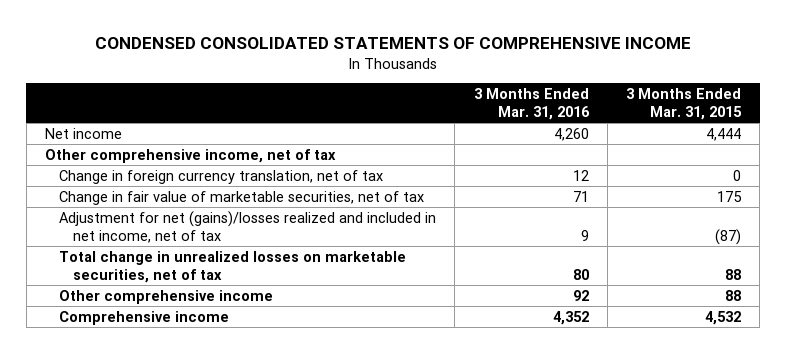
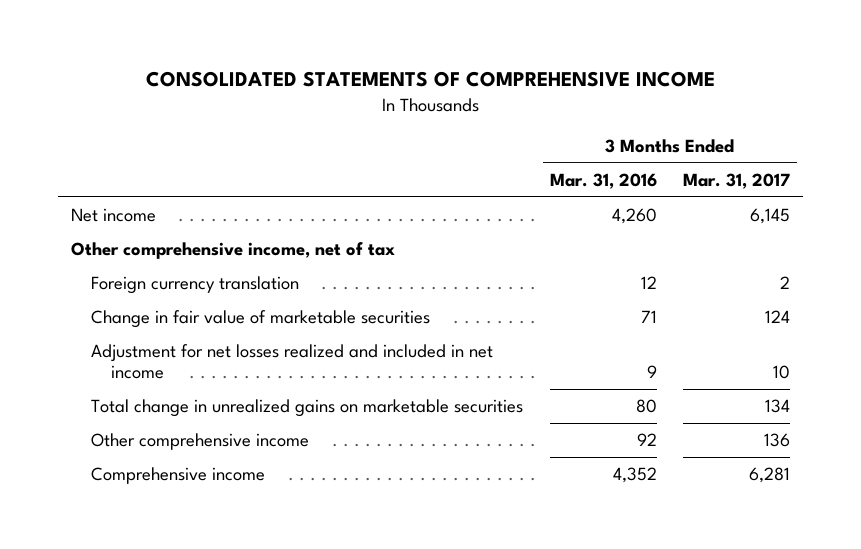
- CONDENSED CONSOLIDATED STATEMENTS OF COMPREHENSIVE INCOME
+ CONSOLIDATED STATEMENTS OF COMPREHENSIVE INCOME
- | 3 Months Ended Mar. 31, 2016 | 3 Months Ended Mar. 31, 2015
+ | 3 Months Ended Mar. 31, 2016 | 3 Months Ended Mar. 31, 2017
- Change in foreign currency translation, net of tax | 12 | 0
- Change in fair value of marketable securities, net of tax | 71 | 175
- Adjustment for net (gains)/losses realized and included in net income, net of tax | 9 | (87)
- Total change in unrealized losses on marketable securities, net of tax | 80 | 88
+ Foreign currency translation | 12 | 2
+ Change in fair value of marketable securities | 71 | 124
+ Adjustment for net losses realized and included in net income | 9 | 10
+ Total change in unrealized gains on marketable securities | 80 | 134

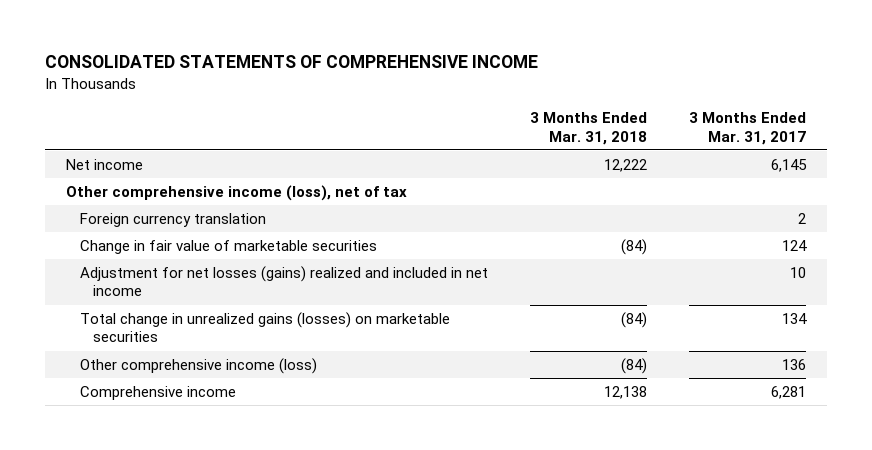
- | 3 Months Ended Mar. 31, 2016 | 3 Months Ended Mar. 31, 2017
+ | 3 Months Ended Mar. 31, 2018 | 3 Months Ended Mar. 31, 2017
- Other comprehensive income, net of tax
+ Other comprehensive income (loss), net of tax
- Adjustment for net losses realized and included in net income | 9 | 10
- Total change in unrealized gains on marketable securities | 80 | 134
- Other comprehensive income | 92 | 136
+ Adjustment for net losses (gains) realized and included in net income | | 10
+ Total change in unrealized gains (losses) on marketable securities | (84) | 134
+ Other comprehensive income (loss) | (84) | 136

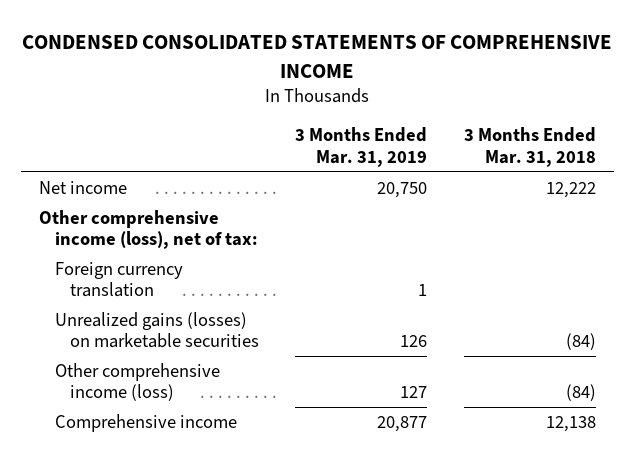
- CONSOLIDATED STATEMENTS OF COMPREHENSIVE INCOME
+ CONDENSED CONSOLIDATED STATEMENTS OF COMPREHENSIVE INCOME
- | 3 Months Ended Mar. 31, 2018 | 3 Months Ended Mar. 31, 2017
+ | 3 Months Ended Mar. 31, 2019 | 3 Months Ended Mar. 31, 2018
- Other comprehensive income (loss), net of tax
+ Other comprehensive income (loss), net of tax:
- Change in fair value of marketable securities | (84) | 124
- Adjustment for net losses (gains) realized and included in net income | | 10
- Total change in unrealized gains (losses) on marketable securities | (84) | 134
+ Unrealized gains (losses) on marketable securities | 126 | (84)

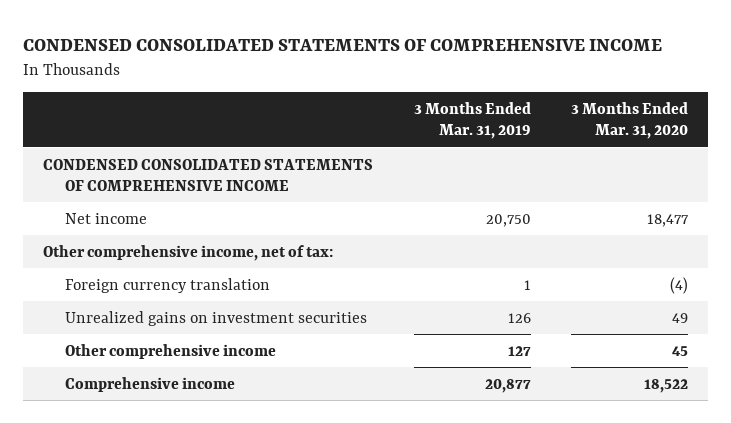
- | 3 Months Ended Mar. 31, 2019 | 3 Months Ended Mar. 31, 2018
+ | 3 Months Ended Mar. 31, 2019 | 3 Months Ended Mar. 31, 2020
+ CONDENSED CONSOLIDATED STATEMENTS OF COMPREHENSIVE INCOME
- Other comprehensive income (loss), net of tax:
+ Other comprehensive income, net of tax:
- Unrealized gains (losses) on marketable securities | 126 | (84)
- Other comprehensive income (loss) | 127 | (84)
+ Unrealized gains on investment securities | 126 | 49
+ Other comprehensive income | 127 | 45

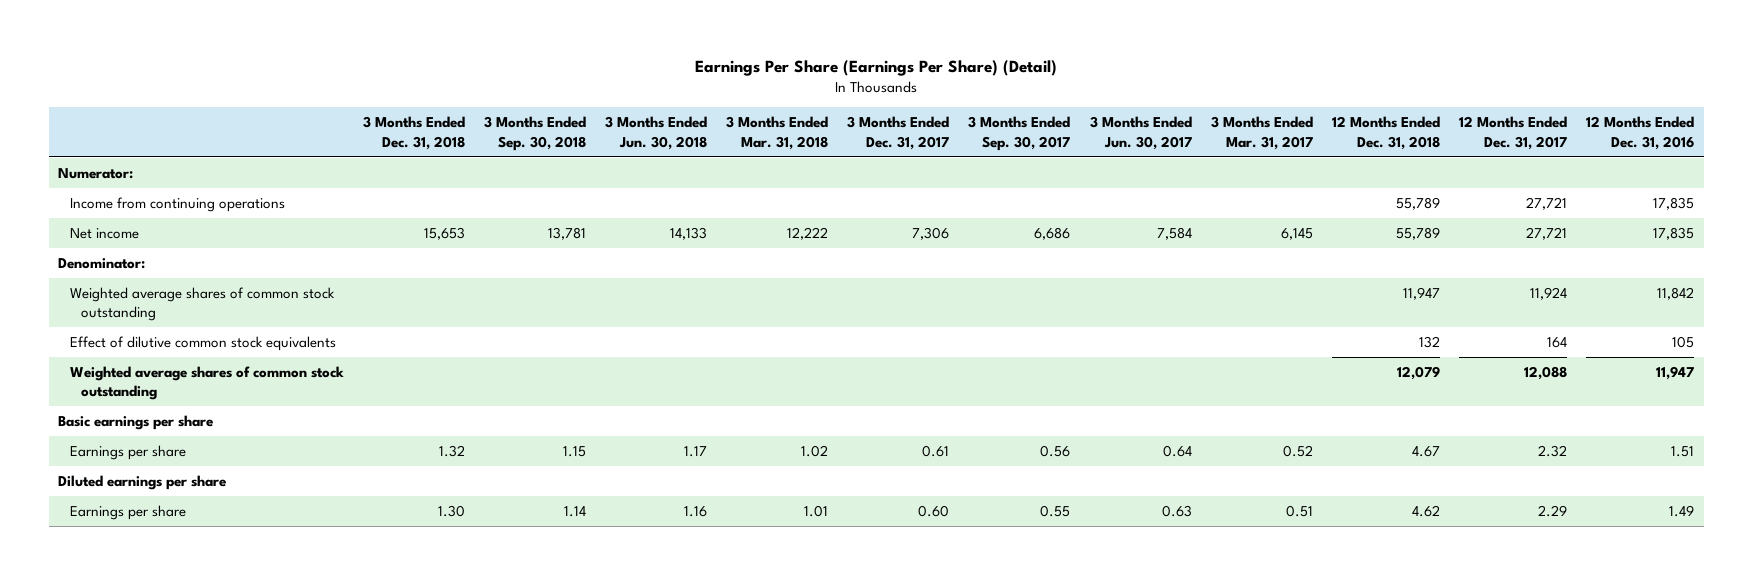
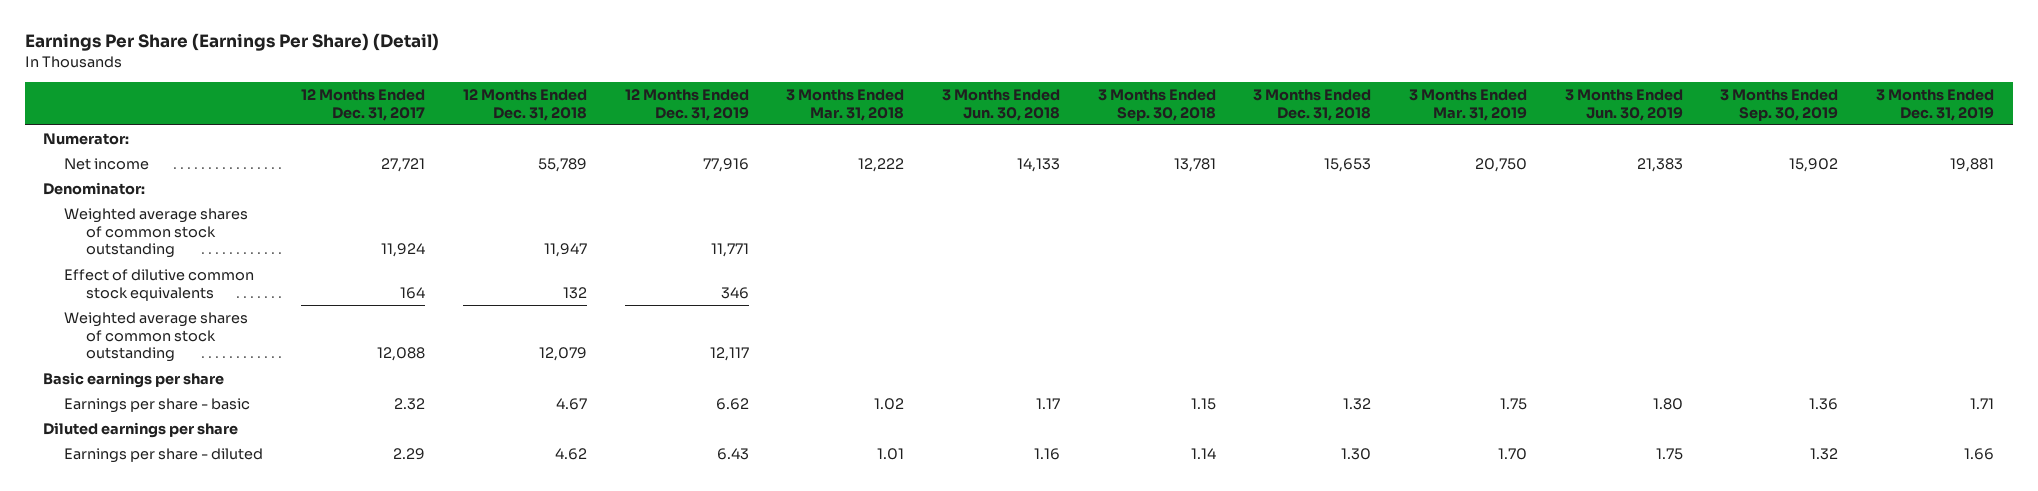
- | 3 Months Ended Dec. 31, 2018 | 3 Months Ended Sep. 30, 2018 | 3 Months Ended Jun. 30, 2018 | 3 Months Ended Mar. 31, 2018 | 3 Months Ended Dec. 31, 2017 | 3 Months Ended Sep. 30, 2017 | 3 Months Ended Jun. 30, 2017 | 3 Months Ended Mar. 31, 2017 | 12 Months Ended Dec. 31, 2018 | 12 Months Ended Dec. 31, 2017 | 12 Months Ended Dec. 31, 2016
+ | 12 Months Ended Dec. 31, 2017 | 12 Months Ended Dec. 31, 2018 | 12 Months Ended Dec. 31, 2019 | 3 Months Ended Mar. 31, 2018 | 3 Months Ended Jun. 30, 2018 | 3 Months Ended Sep. 30, 2018 | 3 Months Ended Dec. 31, 2018 | 3 Months Ended Mar. 31, 2019 | 3 Months Ended Jun. 30, 2019 | 3 Months Ended Sep. 30, 2019 | 3 Months Ended Dec. 31, 2019
- Income from continuing operations | | | | | | | | | 55,789 | 27,721 | 17,835
- Earnings per share | 1.32 | 1.15 | 1.17 | 1.02 | 0.61 | 0.56 | 0.64 | 0.52 | 4.67 | 2.32 | 1.51
+ Earnings per share - basic | 2.32 | 4.67 | 6.62 | 1.02 | 1.17 | 1.15 | 1.32 | 1.75 | 1.80 | 1.36 | 1.71
- Earnings per share | 1.30 | 1.14 | 1.16 | 1.01 | 0.60 | 0.55 | 0.63 | 0.51 | 4.62 | 2.29 | 1.49
+ Earnings per share - diluted | 2.29 | 4.62 | 6.43 | 1.01 | 1.16 | 1.14 | 1.30 | 1.70 | 1.75 | 1.32 | 1.66

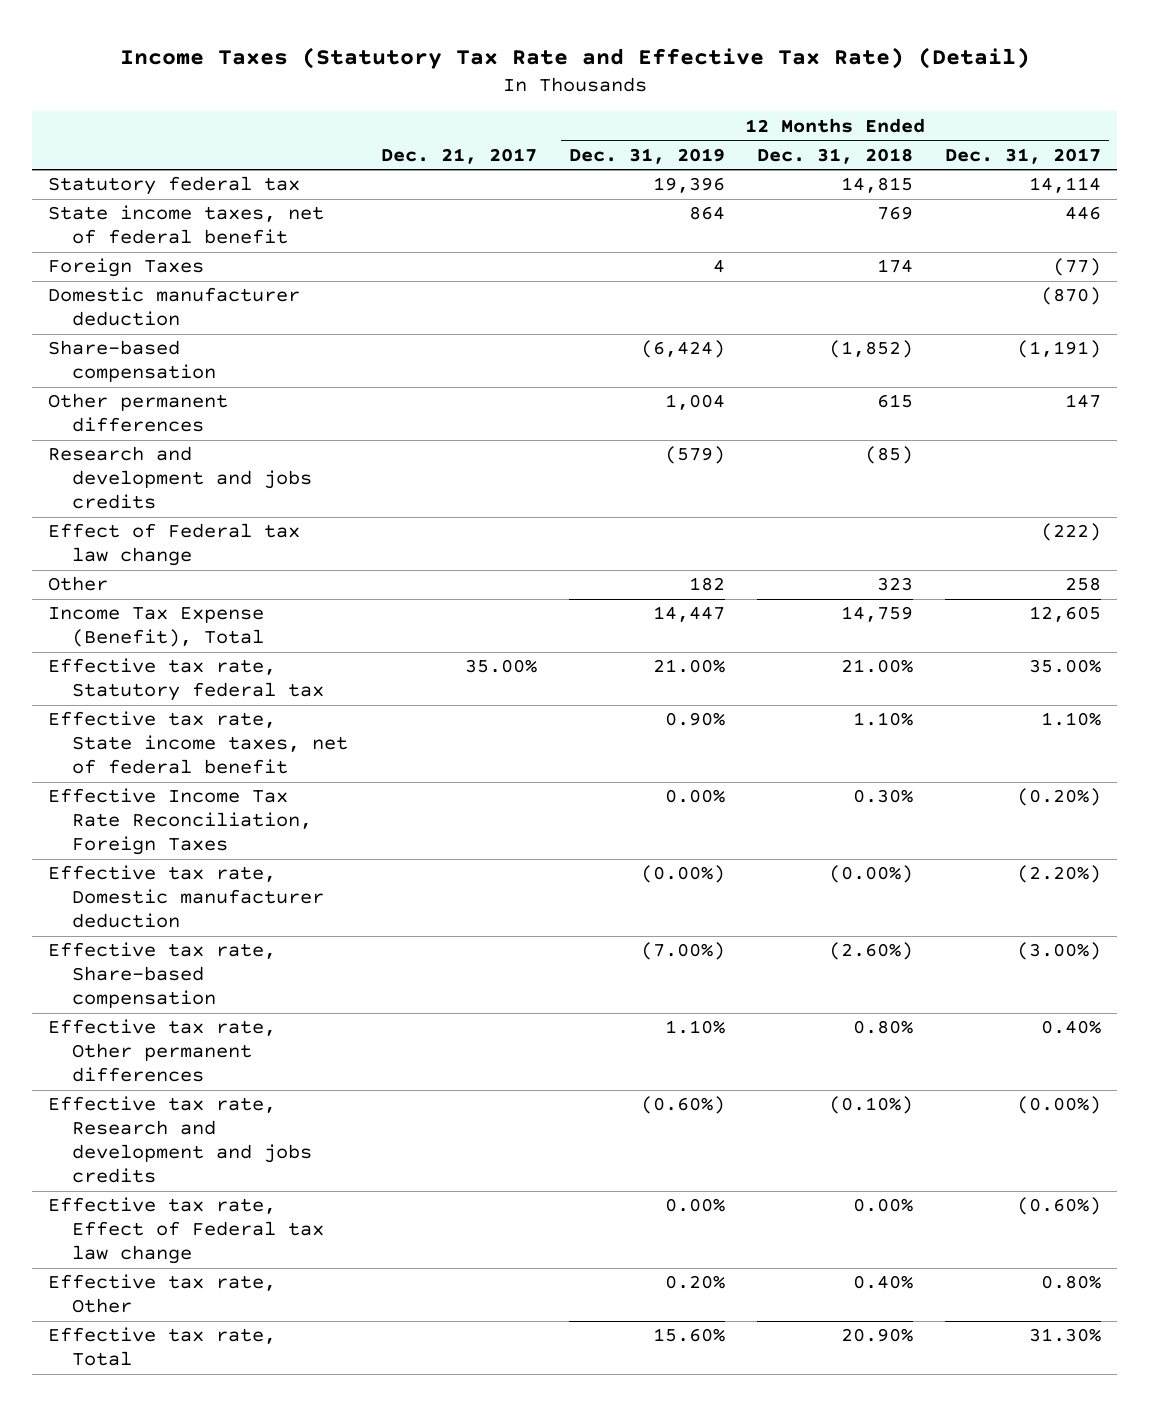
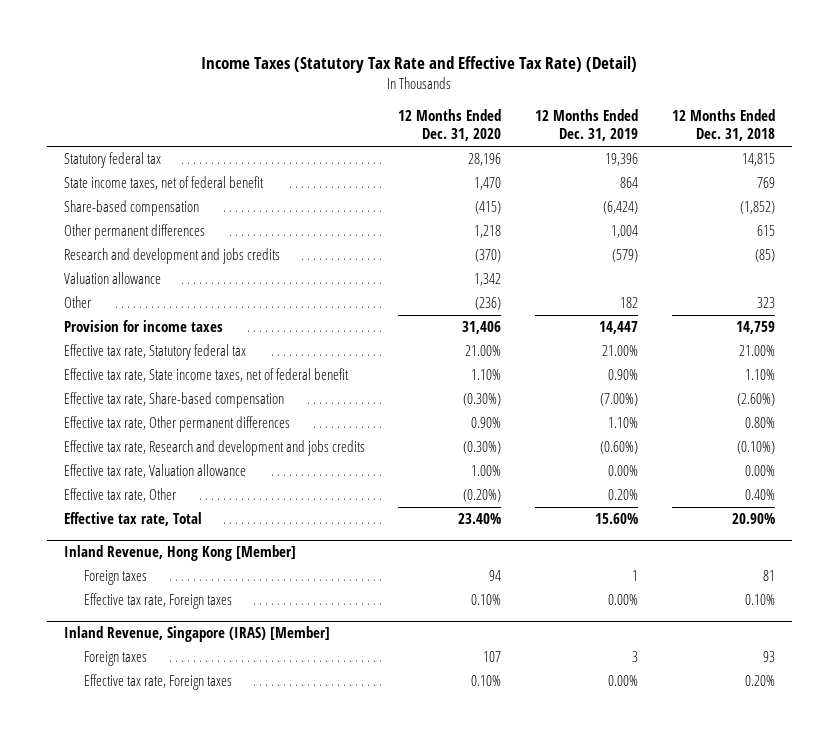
- | Dec. 21, 2017 | 12 Months Ended Dec. 31, 2019 | 12 Months Ended Dec. 31, 2018 | 12 Months Ended Dec. 31, 2017
+ | 12 Months Ended Dec. 31, 2020 | 12 Months Ended Dec. 31, 2019 | 12 Months Ended Dec. 31, 2018
- Foreign Taxes | | 4 | 174 | (77)
- Domestic manufacturer deduction | | | | (870)
- Effect of Federal tax law change | | | | (222)
+ Valuation allowance | 1,342 | |
- Income Tax Expense (Benefit), Total | | 14,447 | 14,759 | 12,605
+ Provision for income taxes | 31,406 | 14,447 | 14,759
- Effective Income Tax Rate Reconciliation, Foreign Taxes | | 0.00% | 0.30% | (0.20%)
- Effective tax rate, Domestic manufacturer deduction | | (0.00%) | (0.00%) | (2.20%)
- Effective tax rate, Effect of Federal tax law change | | 0.00% | 0.00% | (0.60%)
+ Effective tax rate, Valuation allowance | 1.00% | 0.00% | 0.00%
+ Inland Revenue, Hong Kong [Member]
+ Foreign taxes | 94 | 1 | 81
+ Effective tax rate, Foreign taxes | 0.10% | 0.00% | 0.10%
+ Inland Revenue, Singapore (IRAS) [Member]
+ Foreign taxes | 107 | 3 | 93
+ Effective tax rate, Foreign taxes | 0.10% | 0.00% | 0.20%

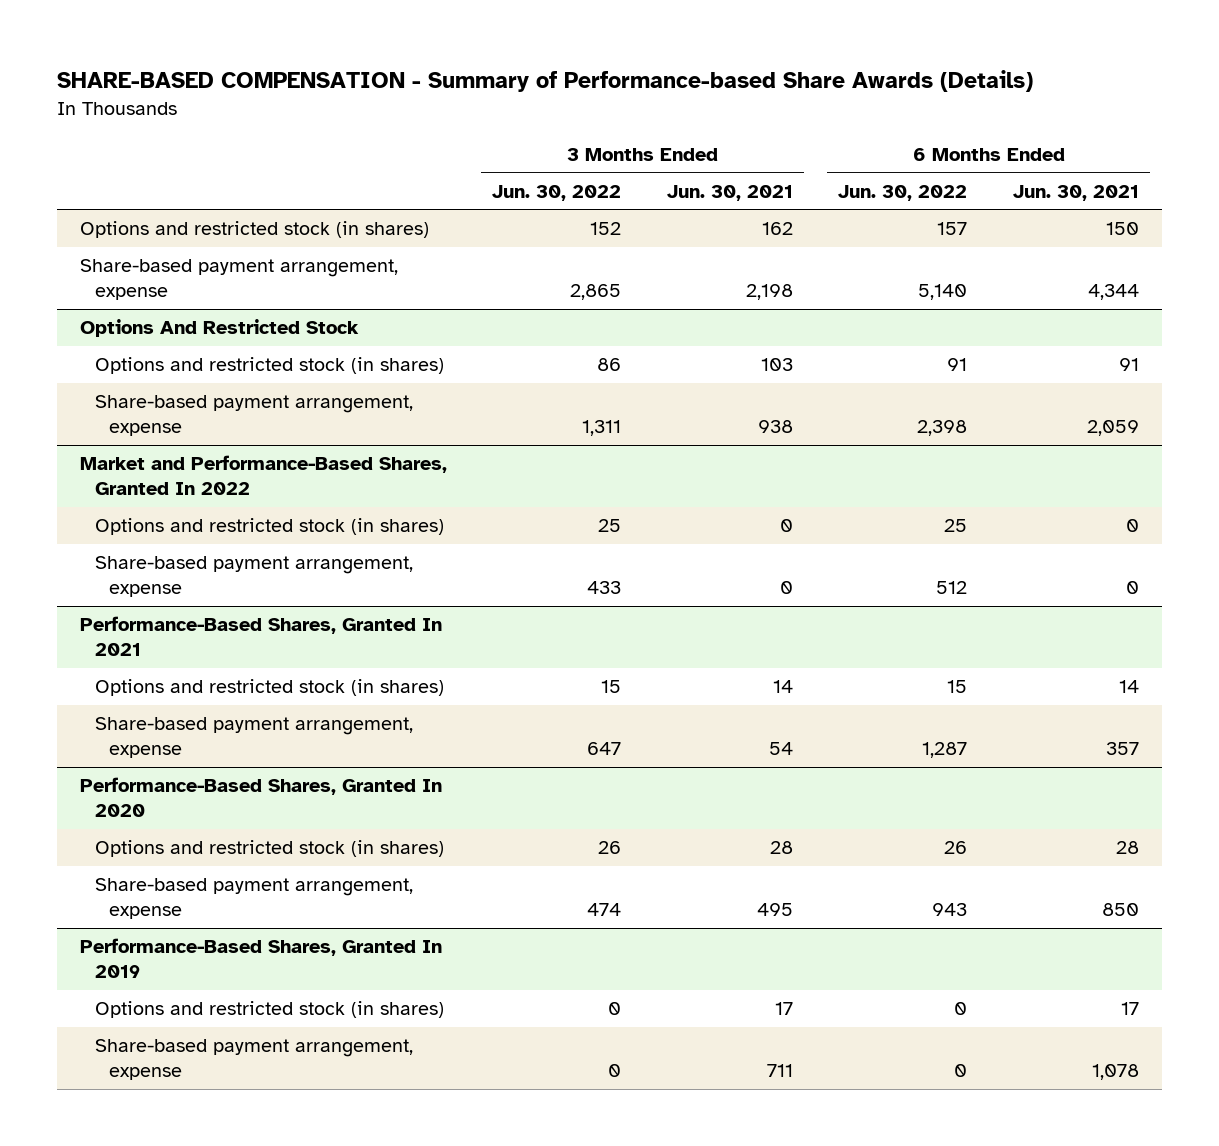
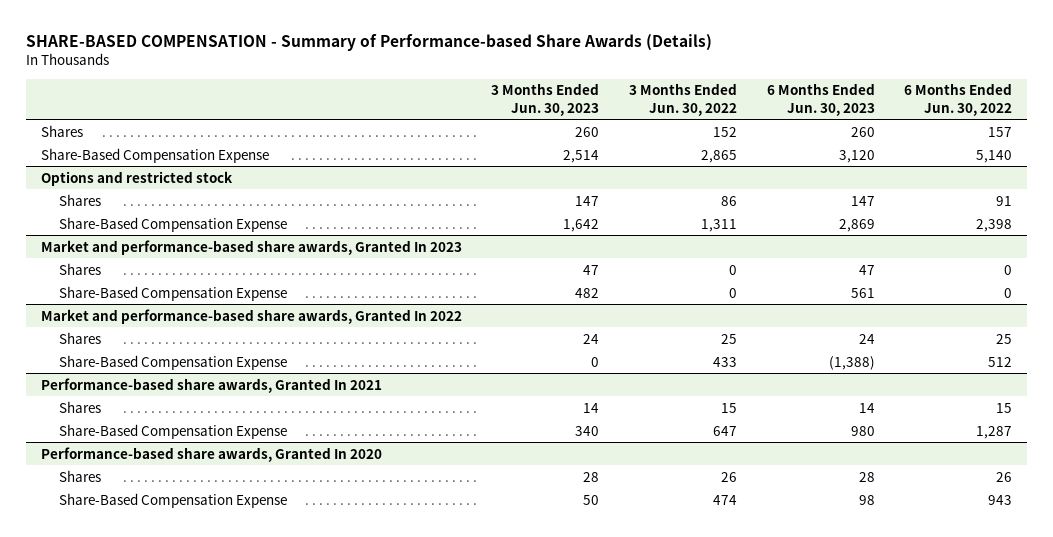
- | 3 Months Ended Jun. 30, 2022 | 3 Months Ended Jun. 30, 2021 | 6 Months Ended Jun. 30, 2022 | 6 Months Ended Jun. 30, 2021
+ | 3 Months Ended Jun. 30, 2023 | 3 Months Ended Jun. 30, 2022 | 6 Months Ended Jun. 30, 2023 | 6 Months Ended Jun. 30, 2022
- Options and restricted stock (in shares) | 152 | 162 | 157 | 150
- Share-based payment arrangement, expense | 2,865 | 2,198 | 5,140 | 4,344
- Options And Restricted Stock
- Options and restricted stock (in shares) | 86 | 103 | 91 | 91
- Share-based payment arrangement, expense | 1,311 | 938 | 2,398 | 2,059
- Market and Performance-Based Shares, Granted In 2022
- Options and restricted stock (in shares) | 25 | 0 | 25 | 0
- Share-based payment arrangement, expense | 433 | 0 | 512 | 0
- Performance-Based Shares, Granted In 2021
- Options and restricted stock (in shares) | 15 | 14 | 15 | 14
- Share-based payment arrangement, expense | 647 | 54 | 1,287 | 357
- Performance-Based Shares, Granted In 2020
- Options and restricted stock (in shares) | 26 | 28 | 26 | 28
- Share-based payment arrangement, expense | 474 | 495 | 943 | 850
- Performance-Based Shares, Granted In 2019
- Options and restricted stock (in shares) | 0 | 17 | 0 | 17
- Share-based payment arrangement, expense | 0 | 711 | 0 | 1,078
+ Shares | 260 | 152 | 260 | 157
+ Share-Based Compensation Expense | 2,514 | 2,865 | 3,120 | 5,140
+ Options and restricted stock
+ Shares | 147 | 86 | 147 | 91
+ Share-Based Compensation Expense | 1,642 | 1,311 | 2,869 | 2,398
+ Market and performance-based share awards, Granted In 2023
+ Shares | 47 | 0 | 47 | 0
+ Share-Based Compensation Expense | 482 | 0 | 561 | 0
+ Market and performance-based share awards, Granted In 2022
+ Shares | 24 | 25 | 24 | 25
+ Share-Based Compensation Expense | 0 | 433 | (1,388) | 512
+ Performance-based share awards, Granted In 2021
+ Shares | 14 | 15 | 14 | 15
+ Share-Based Compensation Expense | 340 | 647 | 980 | 1,287
+ Performance-based share awards, Granted In 2020
+ Shares | 28 | 26 | 28 | 26
+ Share-Based Compensation Expense | 50 | 474 | 98 | 943

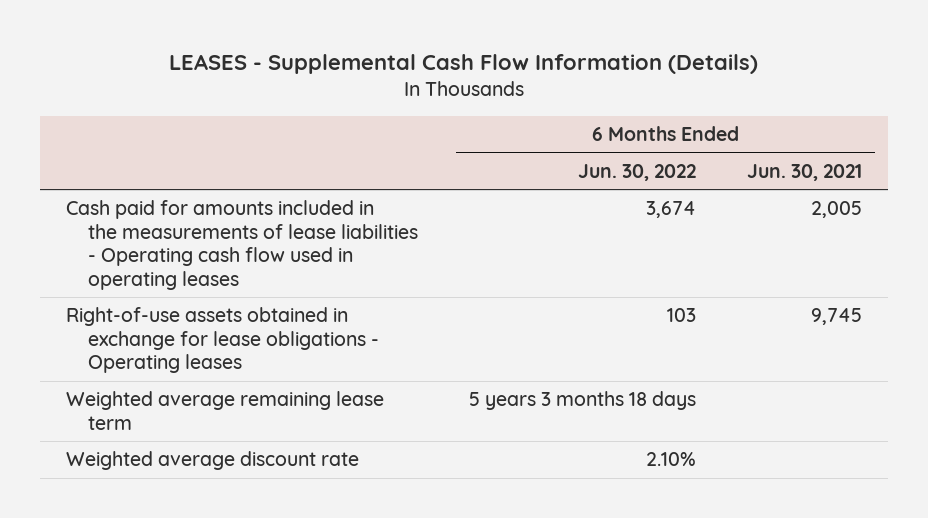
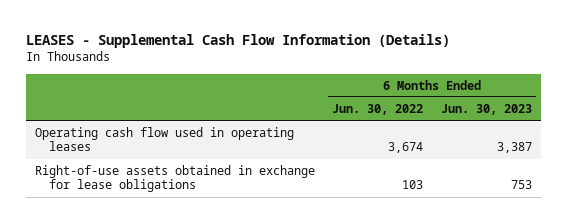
- | 6 Months Ended Jun. 30, 2022 | 6 Months Ended Jun. 30, 2021
+ | 6 Months Ended Jun. 30, 2022 | 6 Months Ended Jun. 30, 2023
- Cash paid for amounts included in the measurements of lease liabilities - Operating cash flow used in operating leases | 3,674 | 2,005
- Right-of-use assets obtained in exchange for lease obligations - Operating leases | 103 | 9,745
- Weighted average remaining lease term | 5 years 3 months 18 days |
- Weighted average discount rate | 2.10% |
+ Operating cash flow used in operating leases | 3,674 | 3,387
+ Right-of-use assets obtained in exchange for lease obligations | 103 | 753

